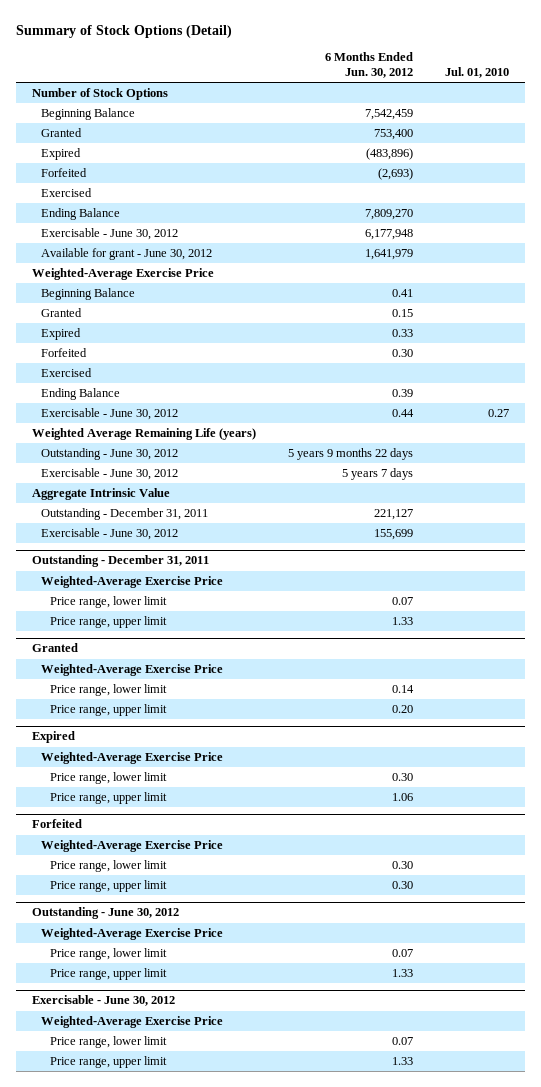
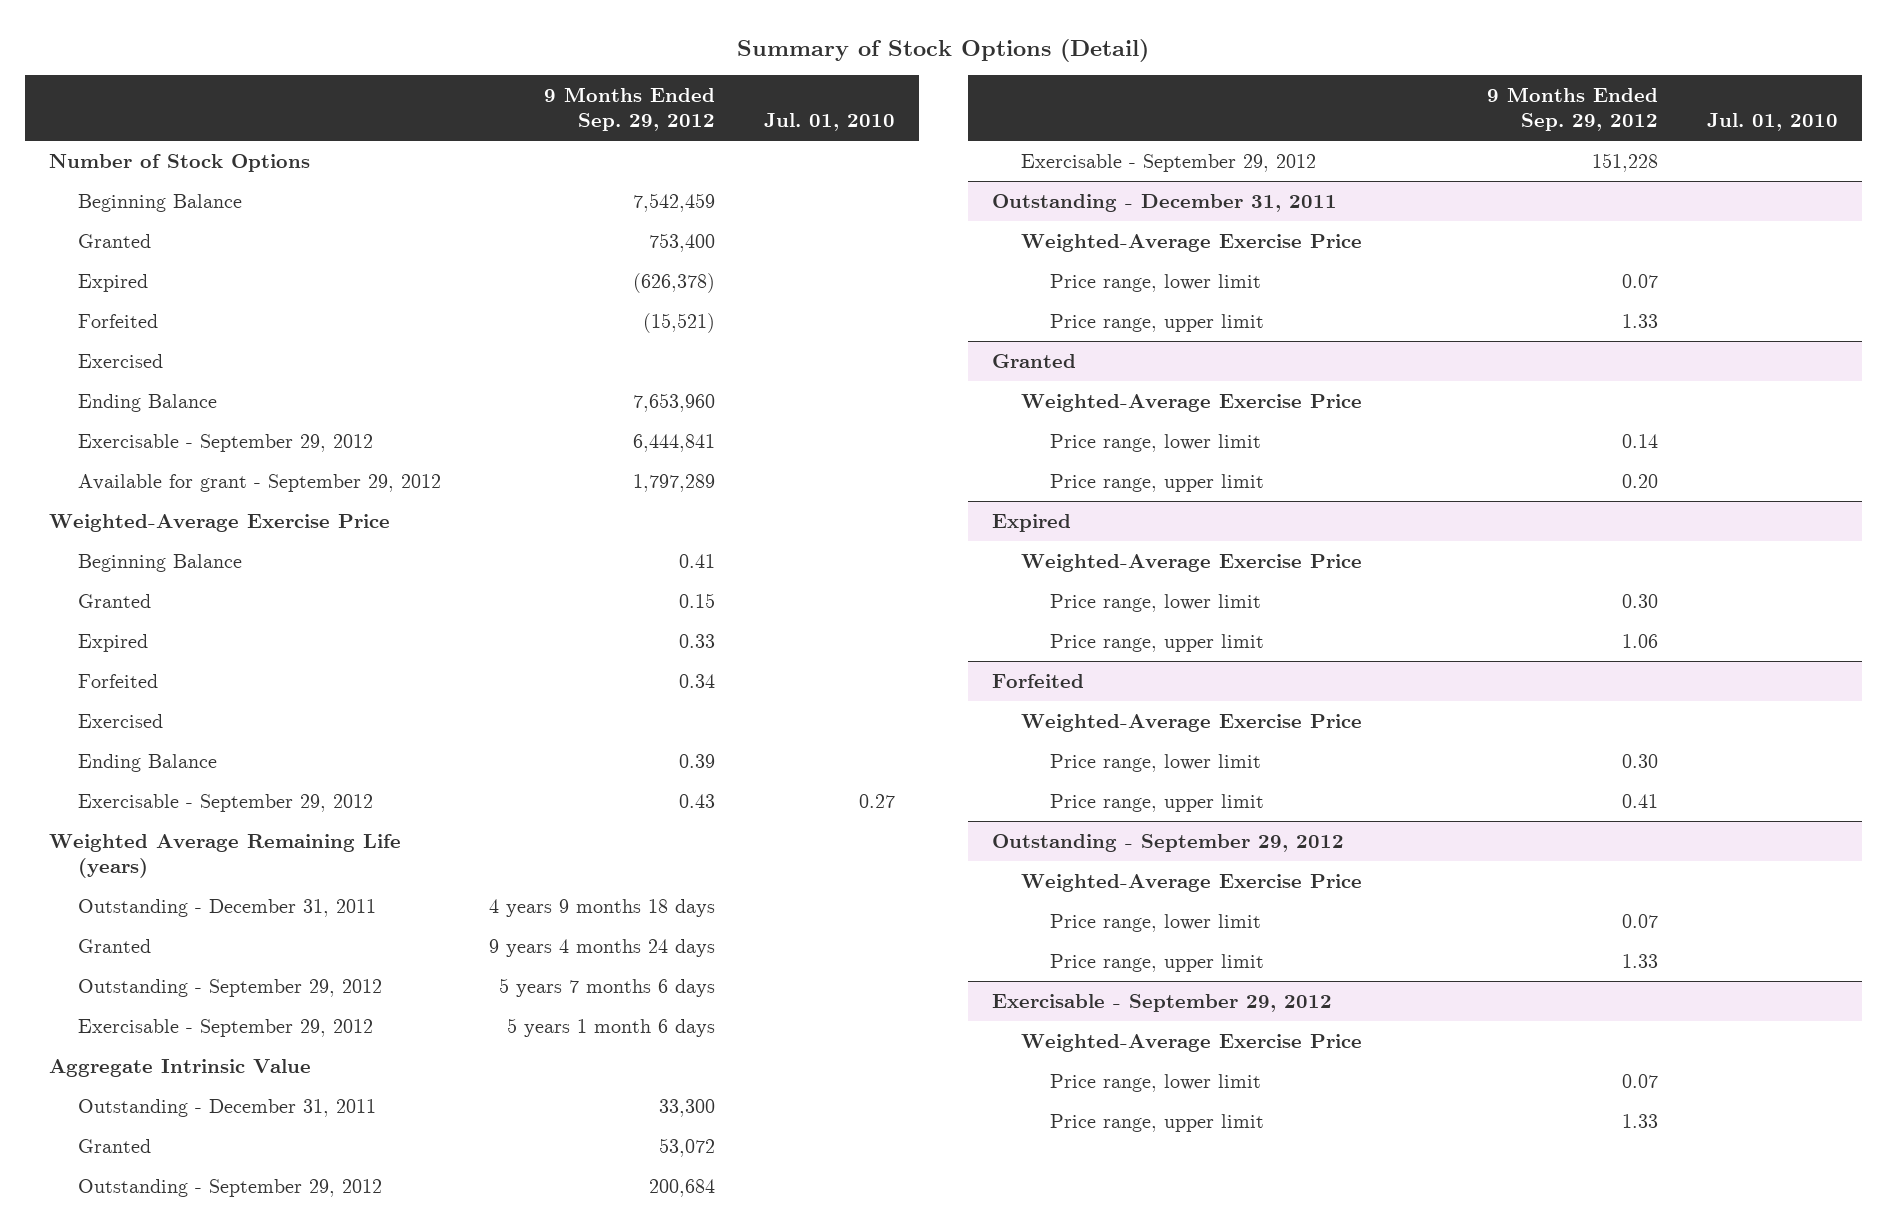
- | 6 Months Ended Jun. 30, 2012 | Jul. 01, 2010
+ | 9 Months Ended Sep. 29, 2012 | Jul. 01, 2010
- Exercisable - June 30, 2012 | 6,177,948 |
- Available for grant - June 30, 2012 | 1,641,979 |
+ Exercisable - September 29, 2012 | 6,444,841 |
+ Available for grant - September 29, 2012 | 1,797,289 |
- Exercisable - June 30, 2012 | 0.44 | 0.27
+ Exercisable - September 29, 2012 | 0.43 | 0.27
- Outstanding - June 30, 2012 | 5 years 9 months 22 days |
- Exercisable - June 30, 2012 | 5 years 7 days |
+ Outstanding - December 31, 2011 | 4 years 9 months 18 days |
+ Granted | 9 years 4 months 24 days |
+ Outstanding - September 29, 2012 | 5 years 7 months 6 days |
+ Exercisable - September 29, 2012 | 5 years 1 month 6 days |
- Exercisable - June 30, 2012 | 155,699 |
+ Granted | 53,072 |
+ Outstanding - September 29, 2012 | 200,684 |
+ Exercisable - September 29, 2012 | 151,228 |
- Outstanding - June 30, 2012
- Weighted-Average Exercise Price
- Price range, lower limit | 0.07 |
- Price range, upper limit | 1.33 |
- Exercisable - June 30, 2012
- Weighted-Average Exercise Price
- Price range, lower limit | 0.07 |
- Price range, upper limit | 1.33 |
+ Outstanding - September 29, 2012
+ Weighted-Average Exercise Price
+ Price range, lower limit | 0.07 |
+ Price range, upper limit | 1.33 |
+ Exercisable - September 29, 2012
+ Weighted-Average Exercise Price
+ Price range, lower limit | 0.07 |
+ Price range, upper limit | 1.33 |

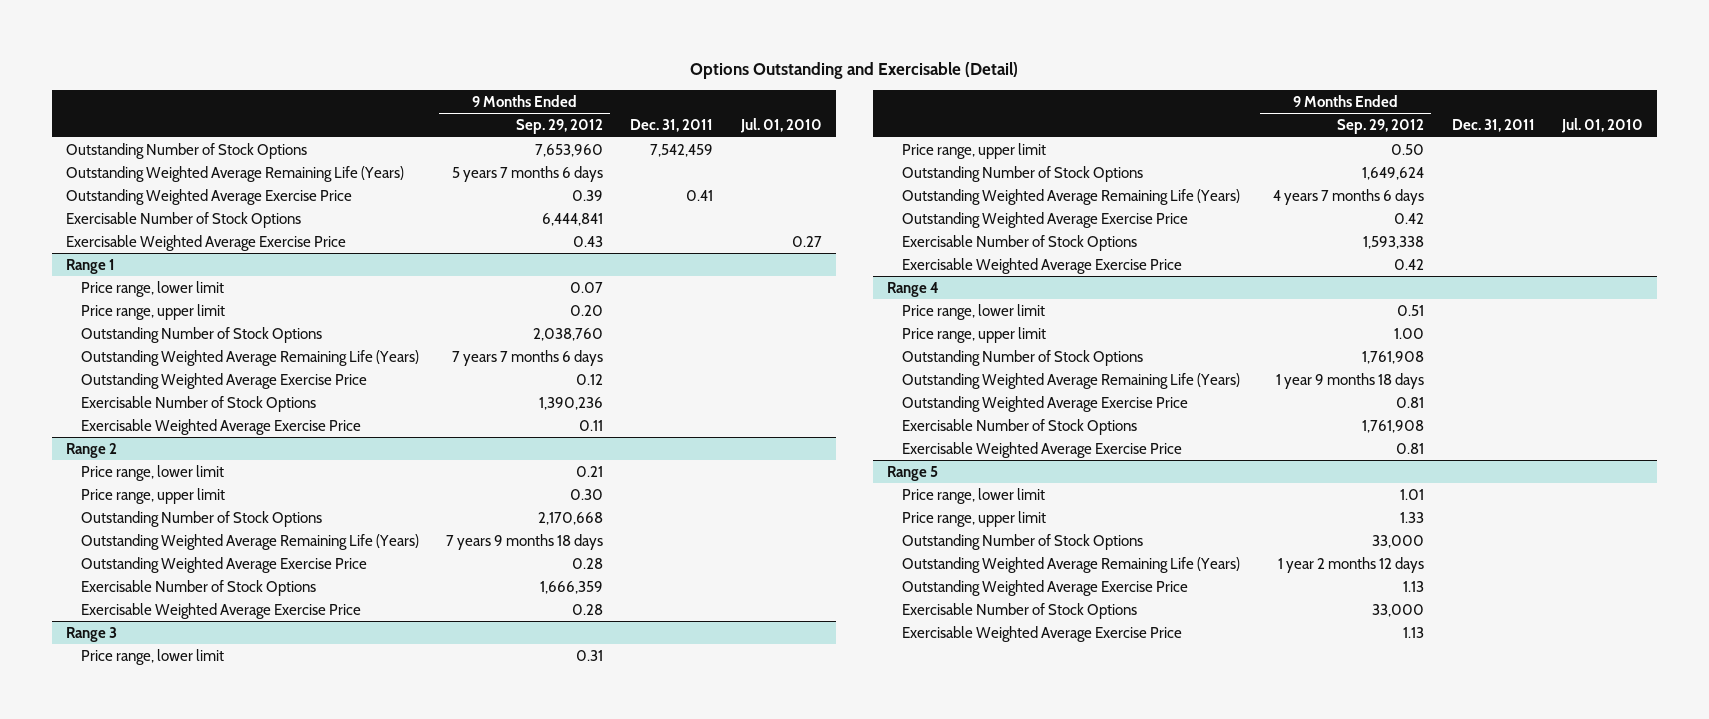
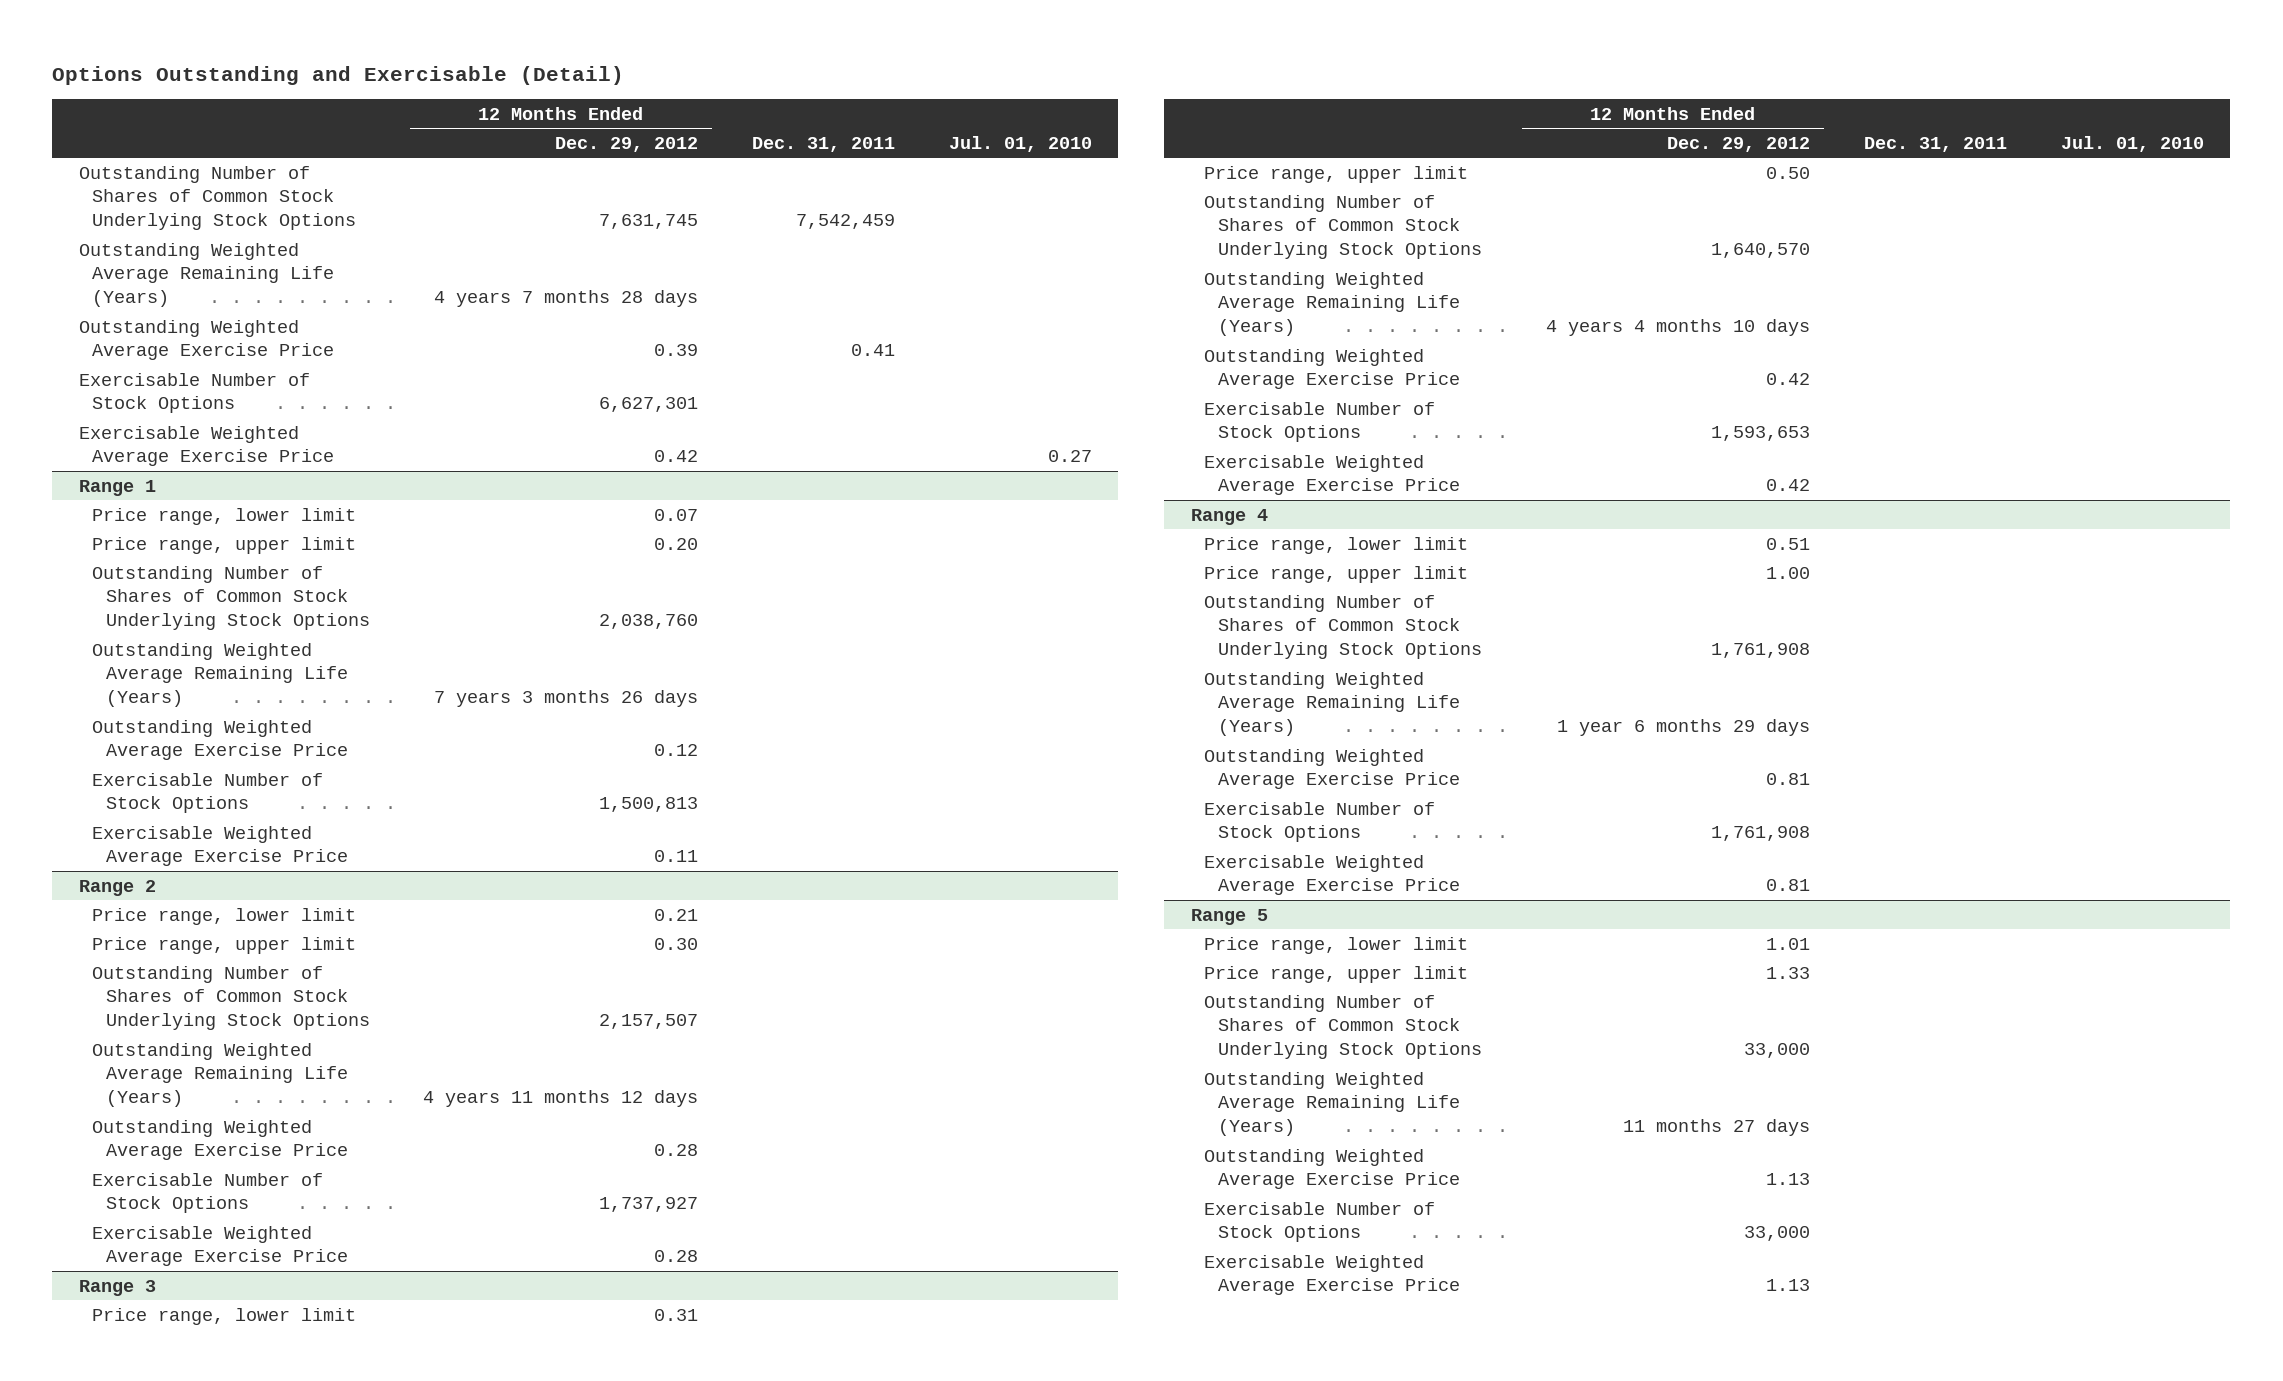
- | 9 Months Ended Sep. 29, 2012 | Dec. 31, 2011 | Jul. 01, 2010
+ | 12 Months Ended Dec. 29, 2012 | Dec. 31, 2011 | Jul. 01, 2010
- Outstanding Number of Stock Options | 7,653,960 | 7,542,459 |
+ Outstanding Number of Shares of Common Stock Underlying Stock Options | 7,631,745 | 7,542,459 |
@ Range 1
- Outstanding Number of Stock Options | 2,038,760 | |
+ Outstanding Number of Shares of Common Stock Underlying Stock Options | 2,038,760 | |
@ Range 2
- Outstanding Number of Stock Options | 2,170,668 | |
+ Outstanding Number of Shares of Common Stock Underlying Stock Options | 2,157,507 | |
@ Range 3
- Outstanding Number of Stock Options | 1,649,624 | |
+ Outstanding Number of Shares of Common Stock Underlying Stock Options | 1,640,570 | |
@ Range 4
- Outstanding Number of Stock Options | 1,761,908 | |
+ Outstanding Number of Shares of Common Stock Underlying Stock Options | 1,761,908 | |
@ Range 5
- Outstanding Number of Stock Options | 33,000 | |
+ Outstanding Number of Shares of Common Stock Underlying Stock Options | 33,000 | |

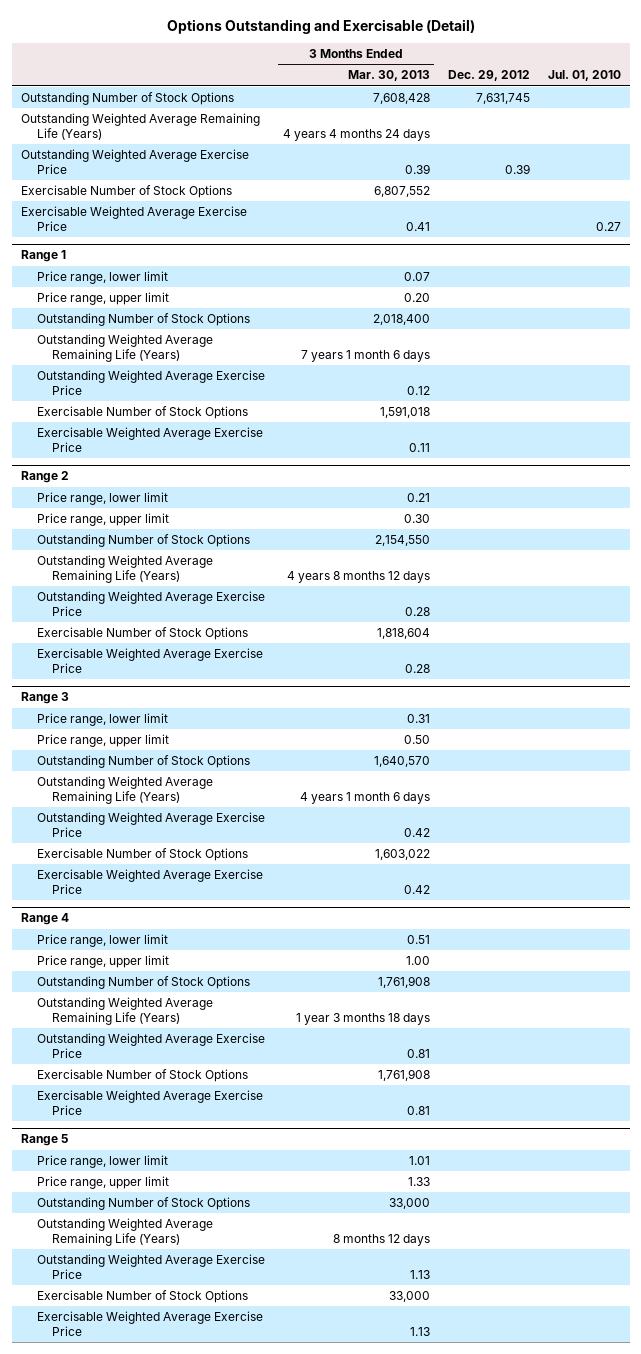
- | 12 Months Ended Dec. 29, 2012 | Dec. 31, 2011 | Jul. 01, 2010
+ | 3 Months Ended Mar. 30, 2013 | Dec. 29, 2012 | Jul. 01, 2010
- Outstanding Number of Shares of Common Stock Underlying Stock Options | 7,631,745 | 7,542,459 |
+ Outstanding Number of Stock Options | 7,608,428 | 7,631,745 |
@ Range 1
- Outstanding Number of Shares of Common Stock Underlying Stock Options | 2,038,760 | |
+ Outstanding Number of Stock Options | 2,018,400 | |
@ Range 2
- Outstanding Number of Shares of Common Stock Underlying Stock Options | 2,157,507 | |
+ Outstanding Number of Stock Options | 2,154,550 | |
@ Range 3
- Outstanding Number of Shares of Common Stock Underlying Stock Options | 1,640,570 | |
+ Outstanding Number of Stock Options | 1,640,570 | |
@ Range 4
- Outstanding Number of Shares of Common Stock Underlying Stock Options | 1,761,908 | |
+ Outstanding Number of Stock Options | 1,761,908 | |
@ Range 5
- Outstanding Number of Shares of Common Stock Underlying Stock Options | 33,000 | |
+ Outstanding Number of Stock Options | 33,000 | |

